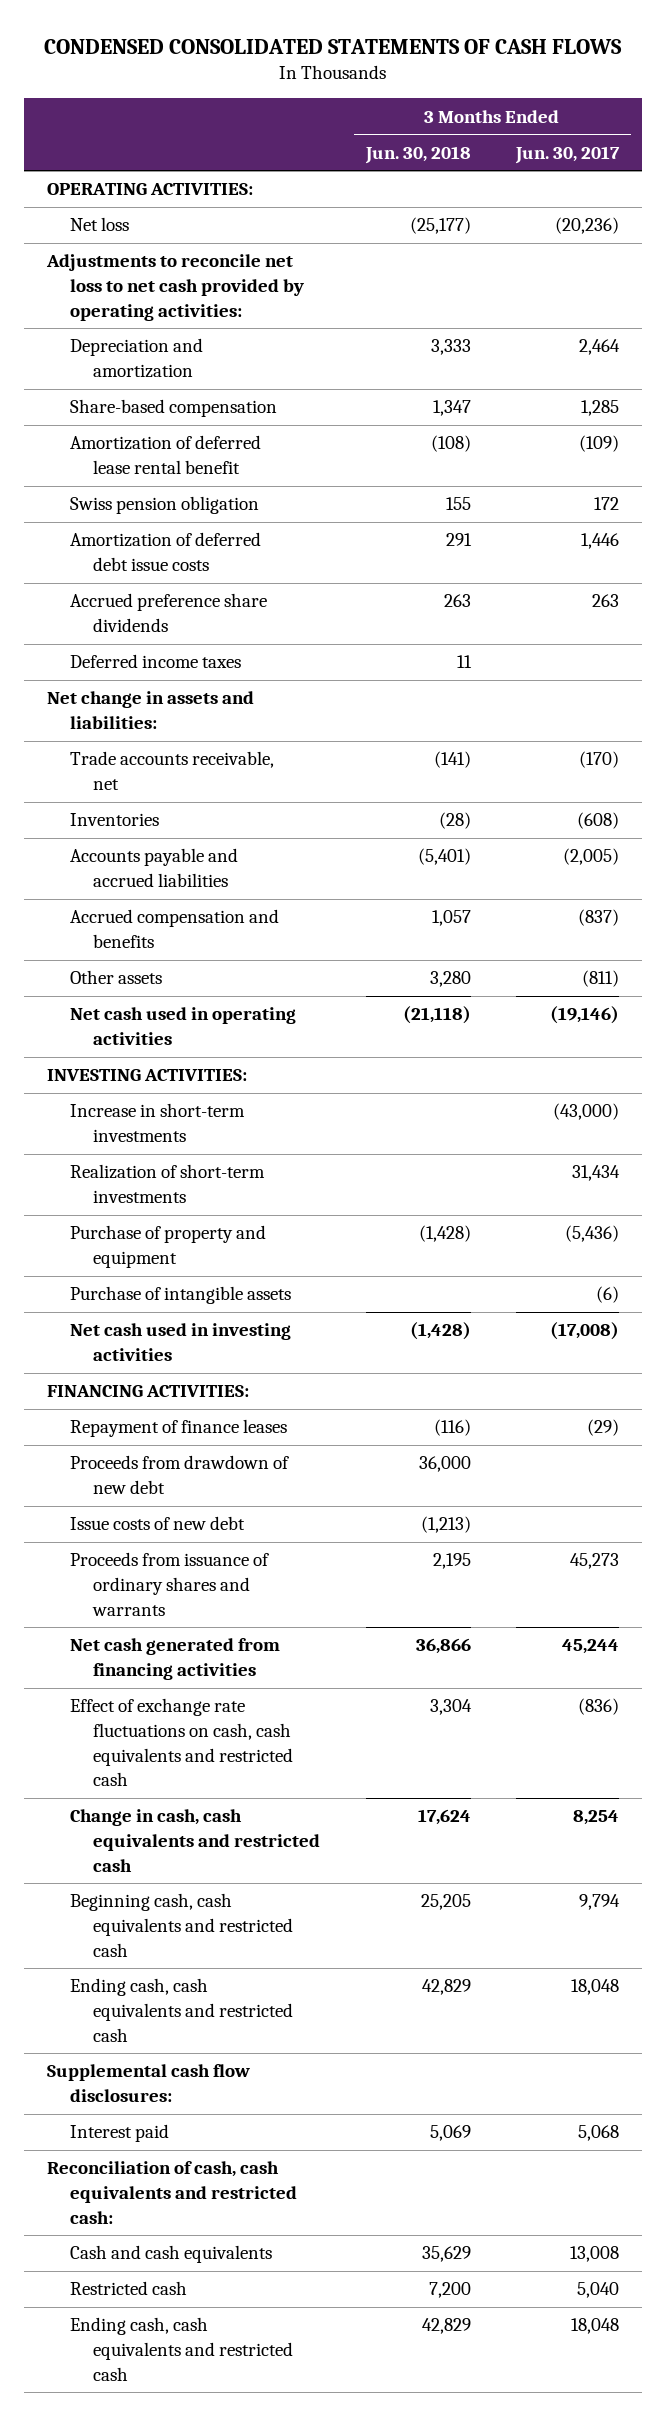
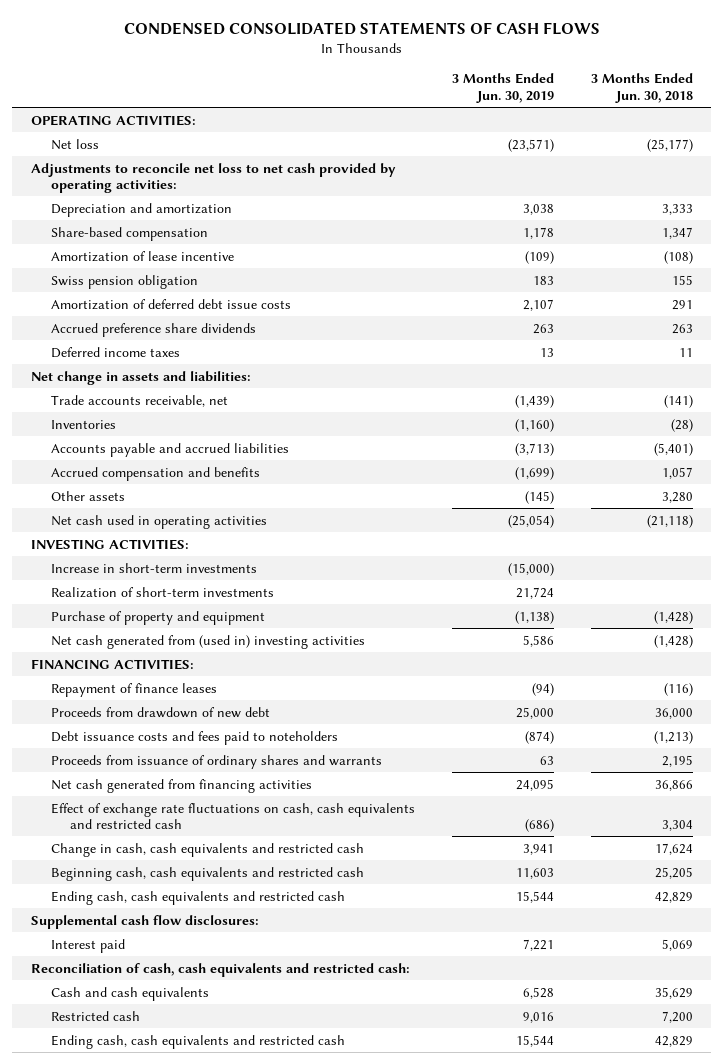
- | 3 Months Ended Jun. 30, 2018 | 3 Months Ended Jun. 30, 2017
+ | 3 Months Ended Jun. 30, 2019 | 3 Months Ended Jun. 30, 2018
- Amortization of deferred lease rental benefit | (108) | (109)
+ Amortization of lease incentive | (109) | (108)
- Purchase of intangible assets | | (6)
- Net cash used in investing activities | (1,428) | (17,008)
+ Net cash generated from (used in) investing activities | 5,586 | (1,428)
- Issue costs of new debt | (1,213) |
+ Debt issuance costs and fees paid to noteholders | (874) | (1,213)

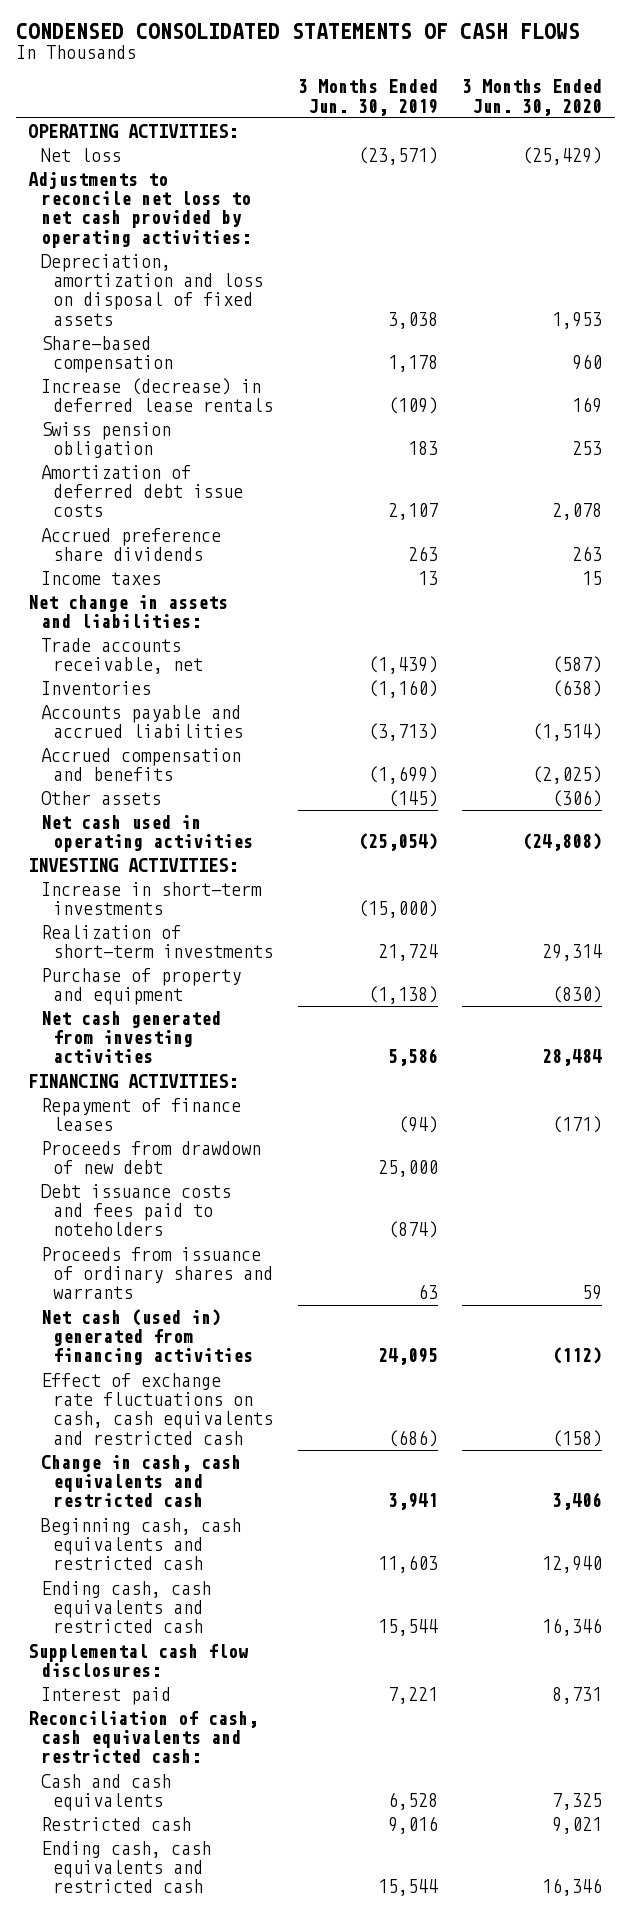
- | 3 Months Ended Jun. 30, 2019 | 3 Months Ended Jun. 30, 2018
+ | 3 Months Ended Jun. 30, 2019 | 3 Months Ended Jun. 30, 2020
- Depreciation and amortization | 3,038 | 3,333
+ Depreciation, amortization and loss on disposal of fixed assets | 3,038 | 1,953
- Amortization of lease incentive | (109) | (108)
+ Increase (decrease) in deferred lease rentals | (109) | 169
- Deferred income taxes | 13 | 11
+ Income taxes | 13 | 15
- Net cash generated from (used in) investing activities | 5,586 | (1,428)
+ Net cash generated from investing activities | 5,586 | 28,484
- Net cash generated from financing activities | 24,095 | 36,866
+ Net cash (used in) generated from financing activities | 24,095 | (112)

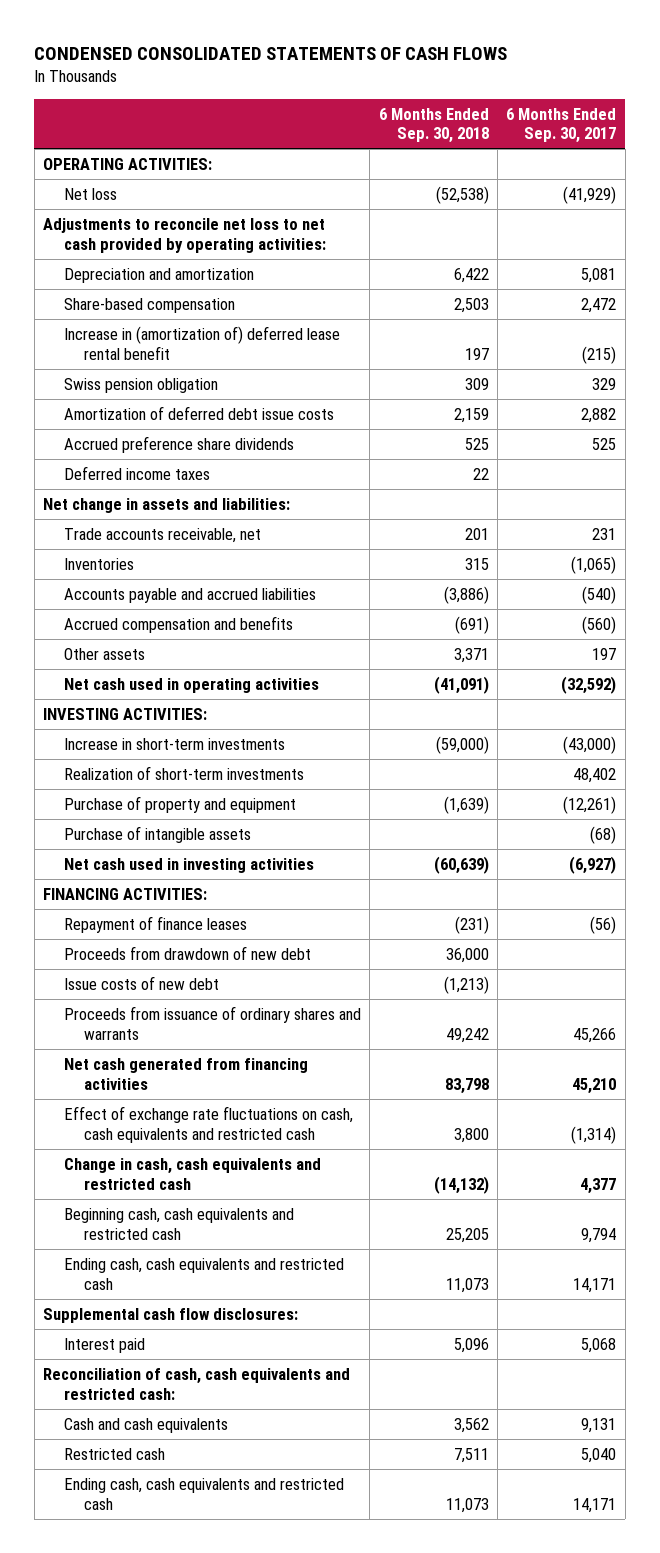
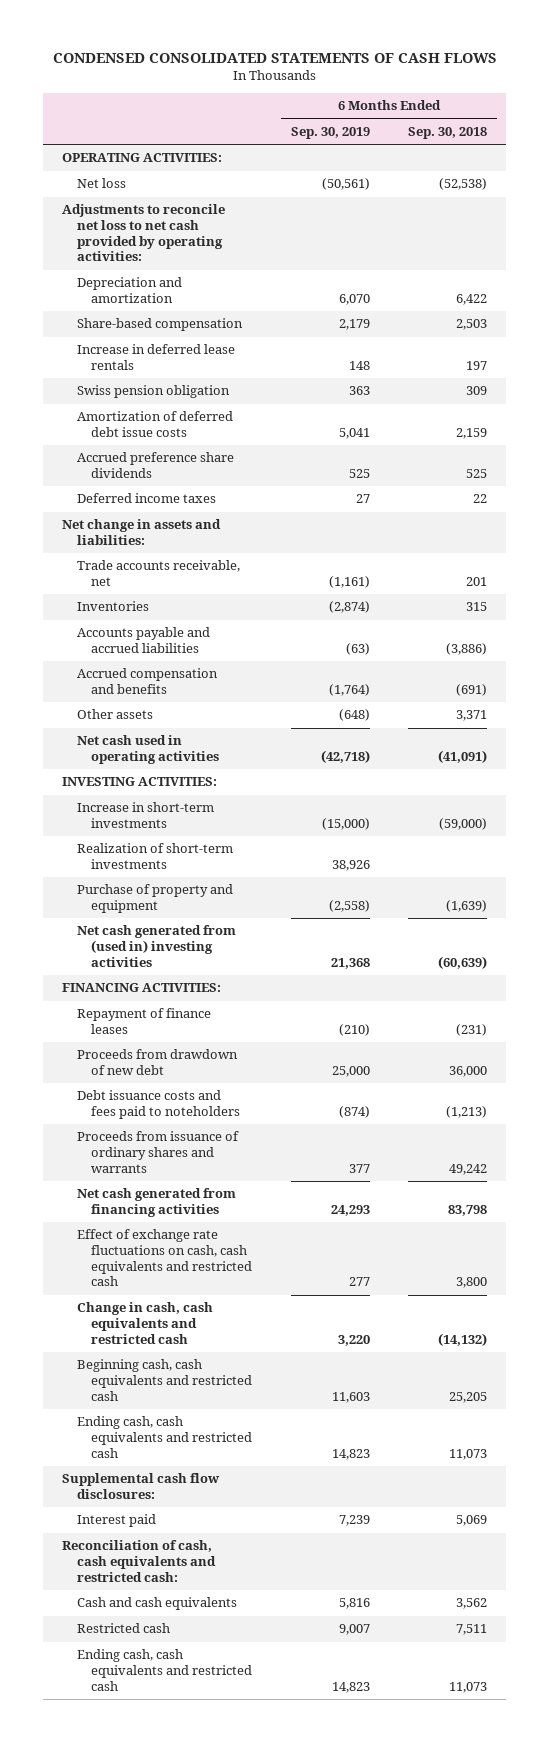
- | 6 Months Ended Sep. 30, 2018 | 6 Months Ended Sep. 30, 2017
+ | 6 Months Ended Sep. 30, 2019 | 6 Months Ended Sep. 30, 2018
- Increase in (amortization of) deferred lease rental benefit | 197 | (215)
+ Increase in deferred lease rentals | 148 | 197
- Purchase of intangible assets | | (68)
- Net cash used in investing activities | (60,639) | (6,927)
+ Net cash generated from (used in) investing activities | 21,368 | (60,639)
- Issue costs of new debt | (1,213) |
+ Debt issuance costs and fees paid to noteholders | (874) | (1,213)
- Interest paid | 5,096 | 5,068
+ Interest paid | 7,239 | 5,069

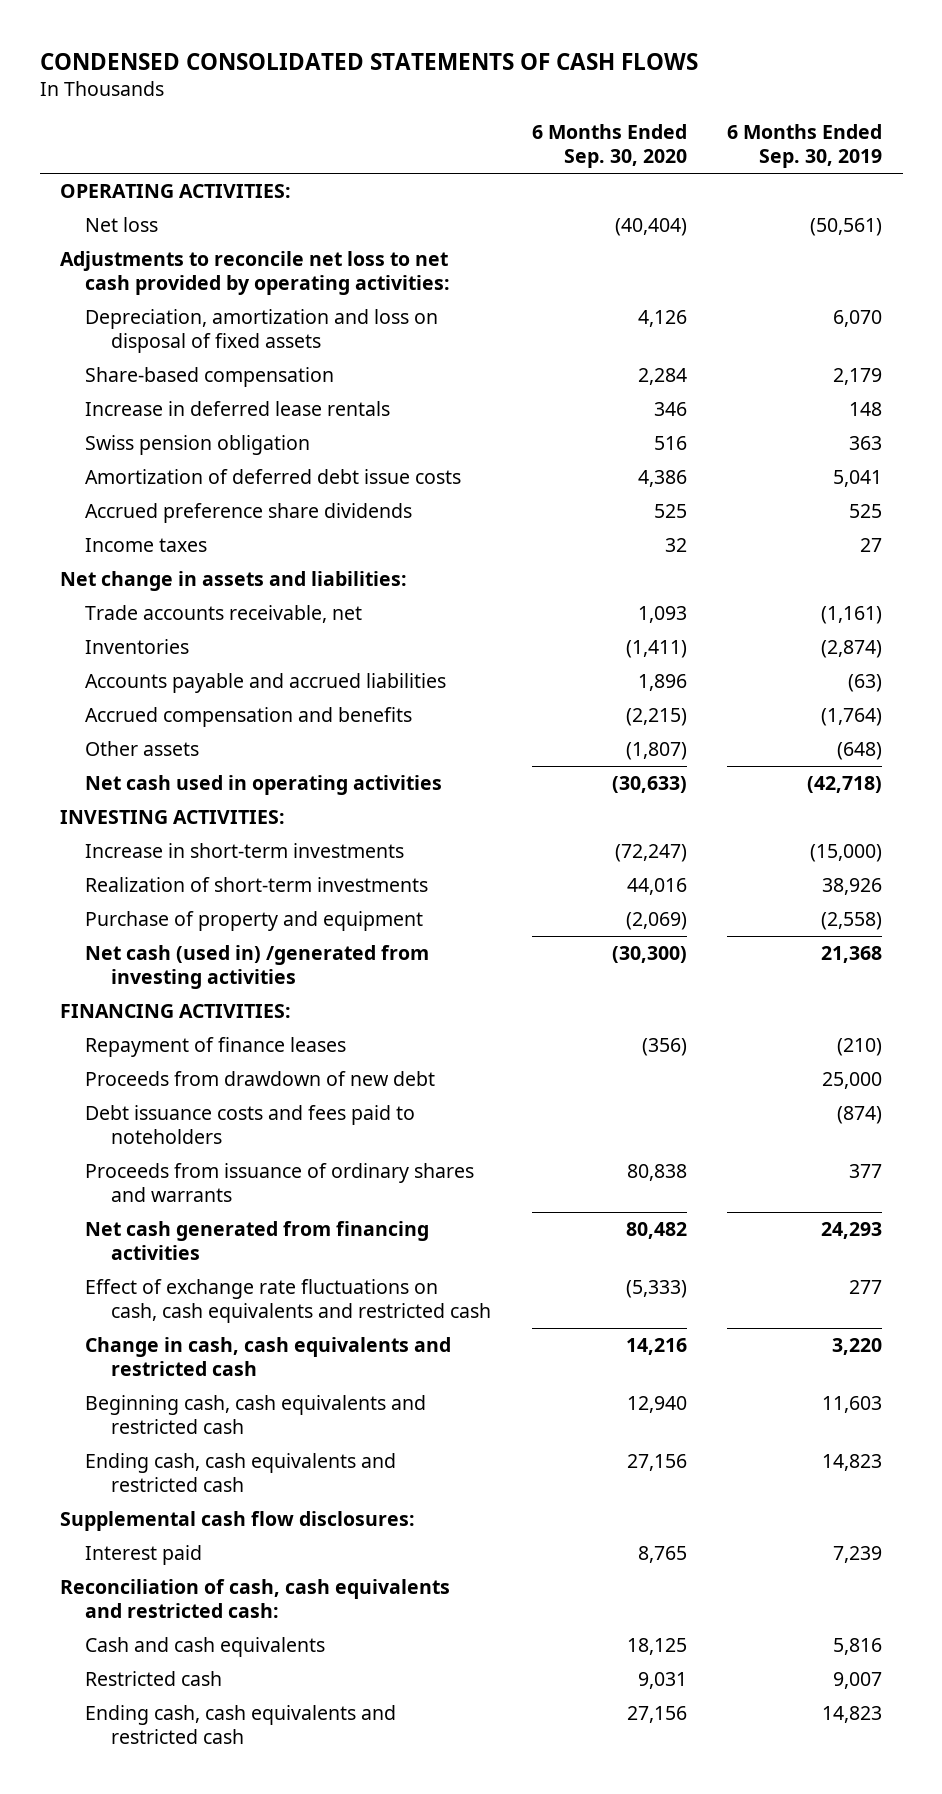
- | 6 Months Ended Sep. 30, 2019 | 6 Months Ended Sep. 30, 2018
+ | 6 Months Ended Sep. 30, 2020 | 6 Months Ended Sep. 30, 2019
- Depreciation and amortization | 6,070 | 6,422
+ Depreciation, amortization and loss on disposal of fixed assets | 4,126 | 6,070
- Deferred income taxes | 27 | 22
+ Income taxes | 32 | 27
- Net cash generated from (used in) investing activities | 21,368 | (60,639)
+ Net cash (used in) /generated from investing activities | (30,300) | 21,368

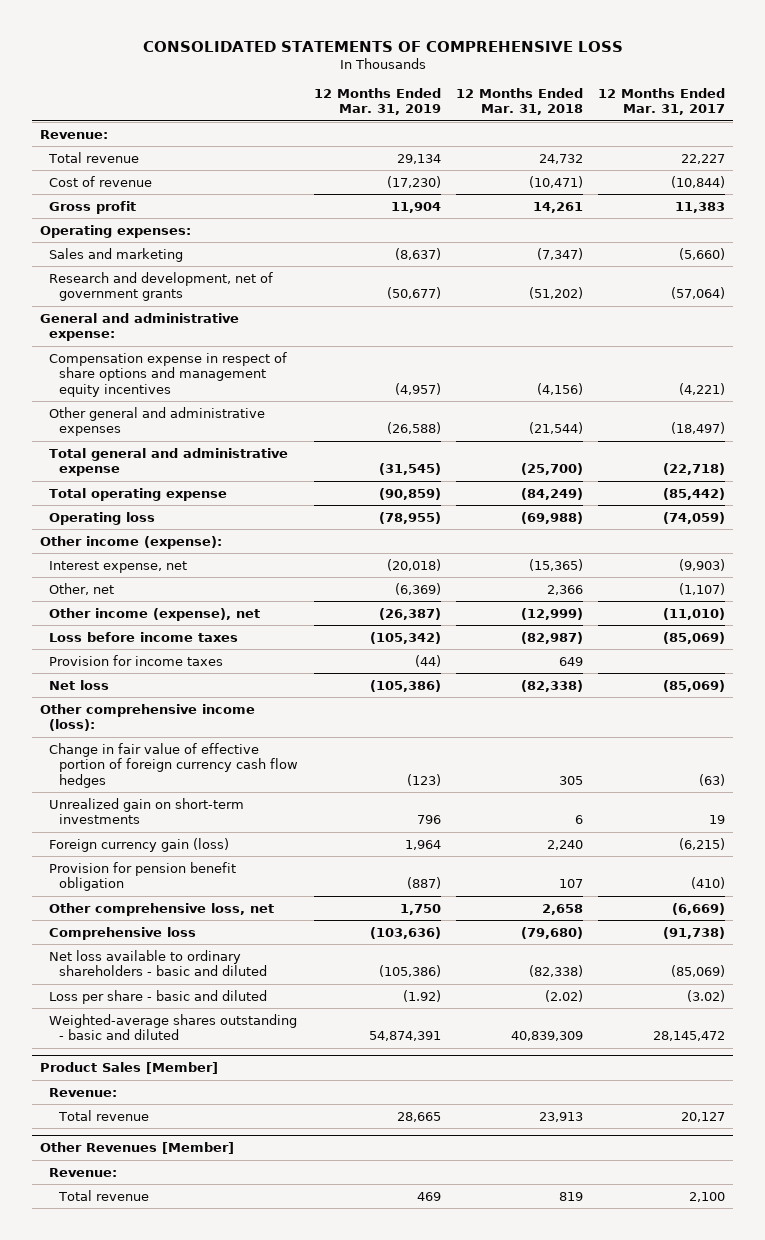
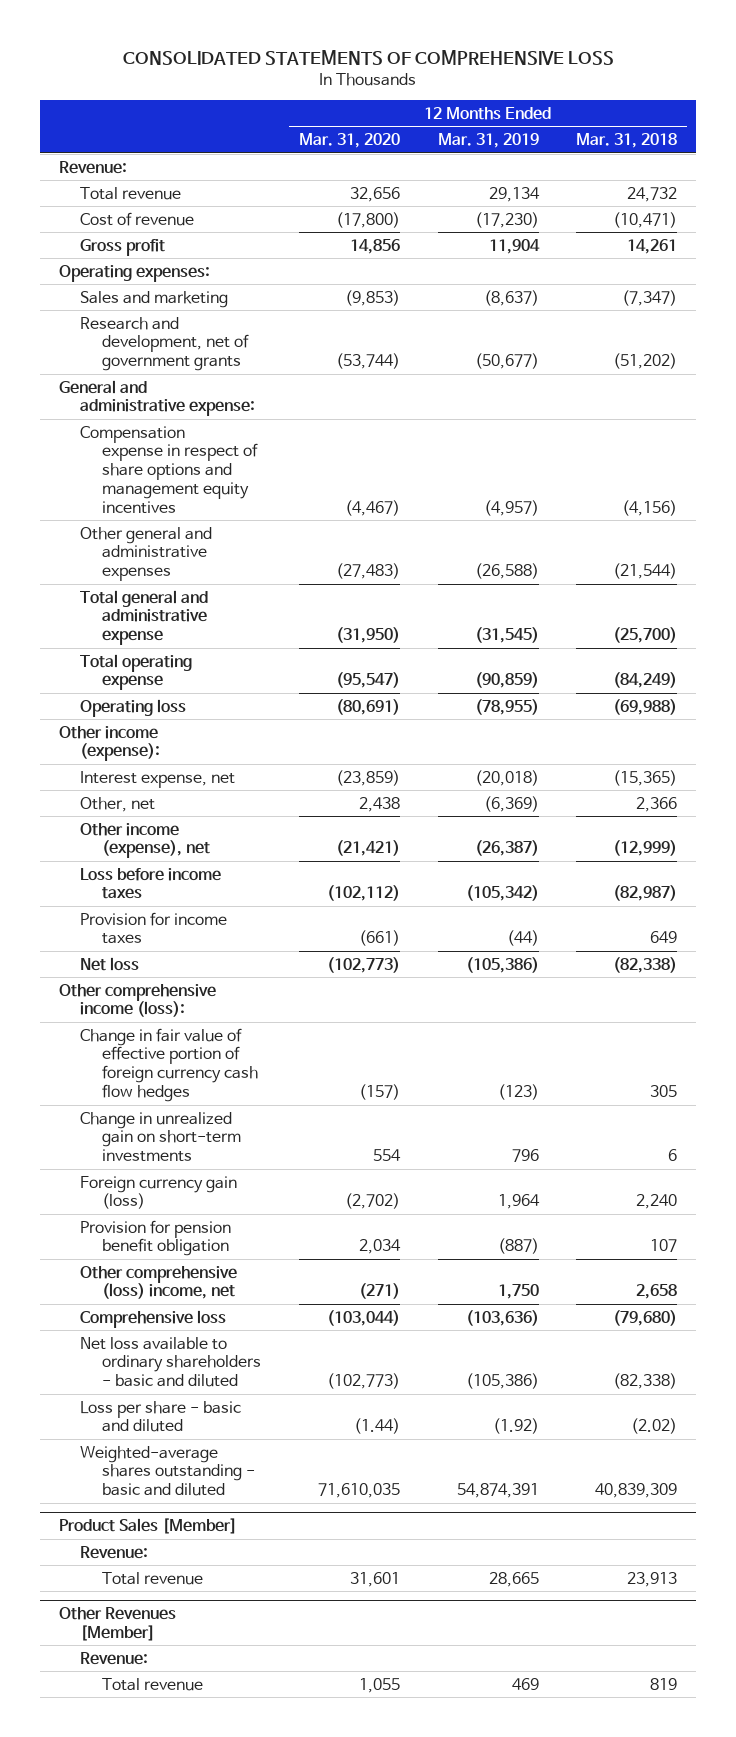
- | 12 Months Ended Mar. 31, 2019 | 12 Months Ended Mar. 31, 2018 | 12 Months Ended Mar. 31, 2017
+ | 12 Months Ended Mar. 31, 2020 | 12 Months Ended Mar. 31, 2019 | 12 Months Ended Mar. 31, 2018
- Unrealized gain on short-term investments | 796 | 6 | 19
+ Change in unrealized gain on short-term investments | 554 | 796 | 6
- Other comprehensive loss, net | 1,750 | 2,658 | (6,669)
+ Other comprehensive (loss) income, net | (271) | 1,750 | 2,658

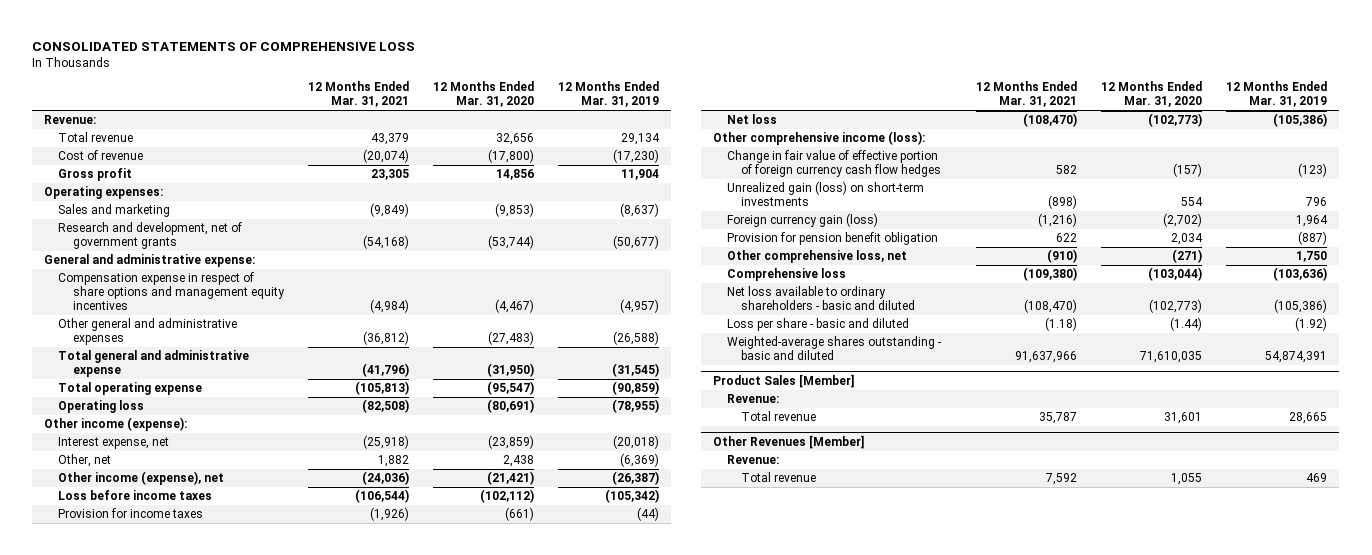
- | 12 Months Ended Mar. 31, 2020 | 12 Months Ended Mar. 31, 2019 | 12 Months Ended Mar. 31, 2018
+ | 12 Months Ended Mar. 31, 2021 | 12 Months Ended Mar. 31, 2020 | 12 Months Ended Mar. 31, 2019
- Change in unrealized gain on short-term investments | 554 | 796 | 6
+ Unrealized gain (loss) on short-term investments | (898) | 554 | 796
- Other comprehensive (loss) income, net | (271) | 1,750 | 2,658
+ Other comprehensive loss, net | (910) | (271) | 1,750

